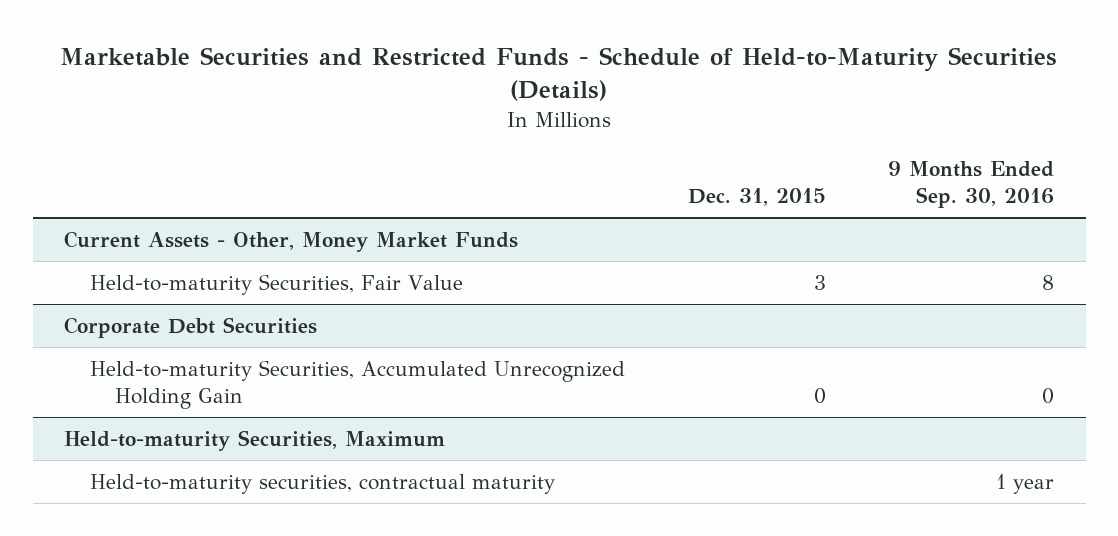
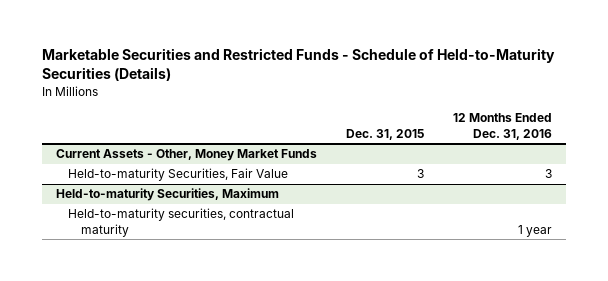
- | Dec. 31, 2015 | 9 Months Ended Sep. 30, 2016
+ | Dec. 31, 2015 | 12 Months Ended Dec. 31, 2016
- Corporate Debt Securities
- Held-to-maturity Securities, Accumulated Unrecognized Holding Gain | 0 | 0

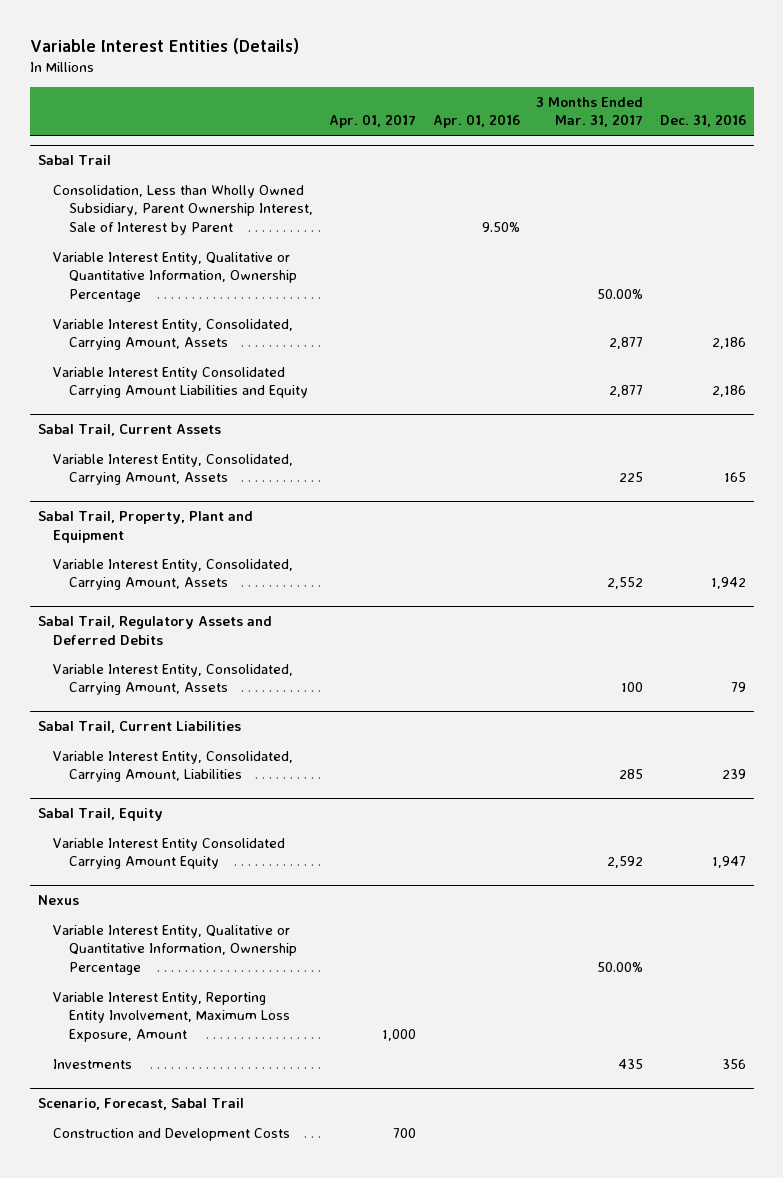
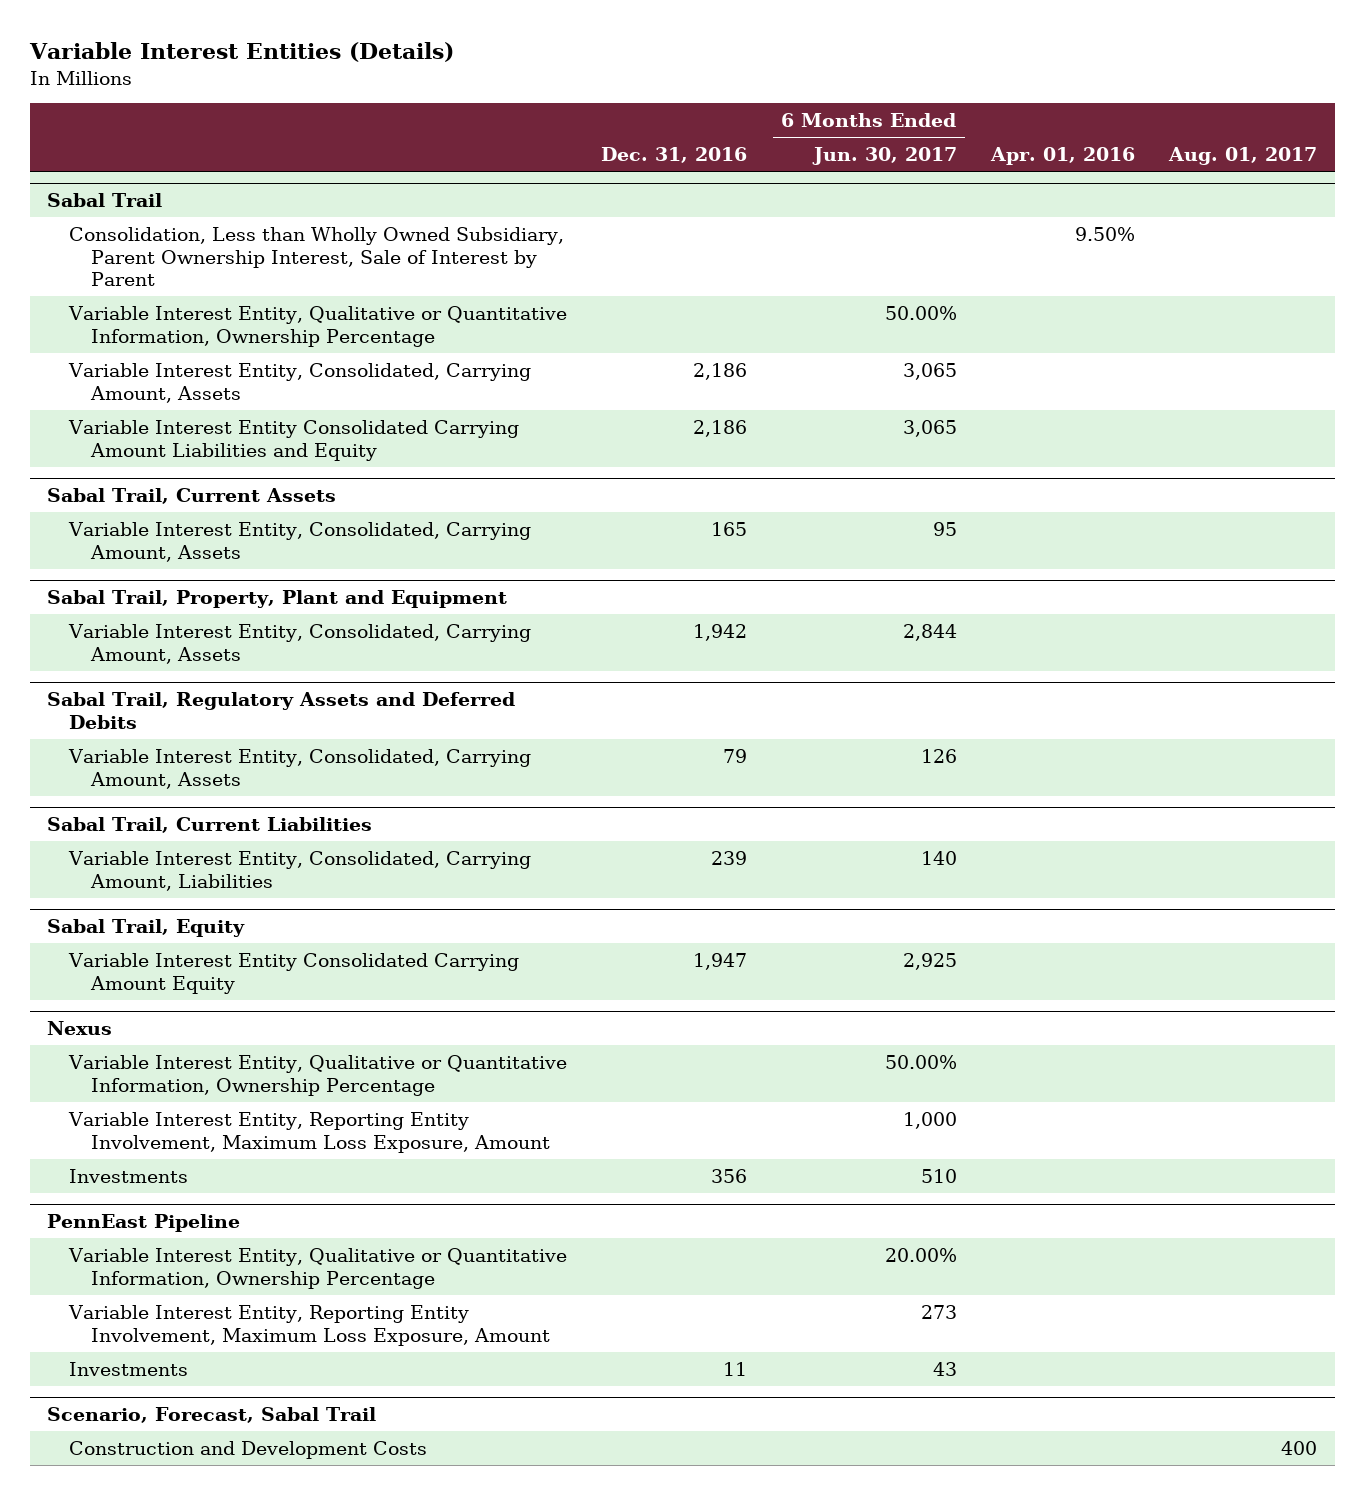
- | Apr. 01, 2017 | Apr. 01, 2016 | 3 Months Ended Mar. 31, 2017 | Dec. 31, 2016
+ | Dec. 31, 2016 | 6 Months Ended Jun. 30, 2017 | Apr. 01, 2016 | Aug. 01, 2017
+ PennEast Pipeline
+ Variable Interest Entity, Qualitative or Quantitative Information, Ownership Percentage | | 20.00% | |
+ Variable Interest Entity, Reporting Entity Involvement, Maximum Loss Exposure, Amount | | 273 | |
+ Investments | 11 | 43 | |

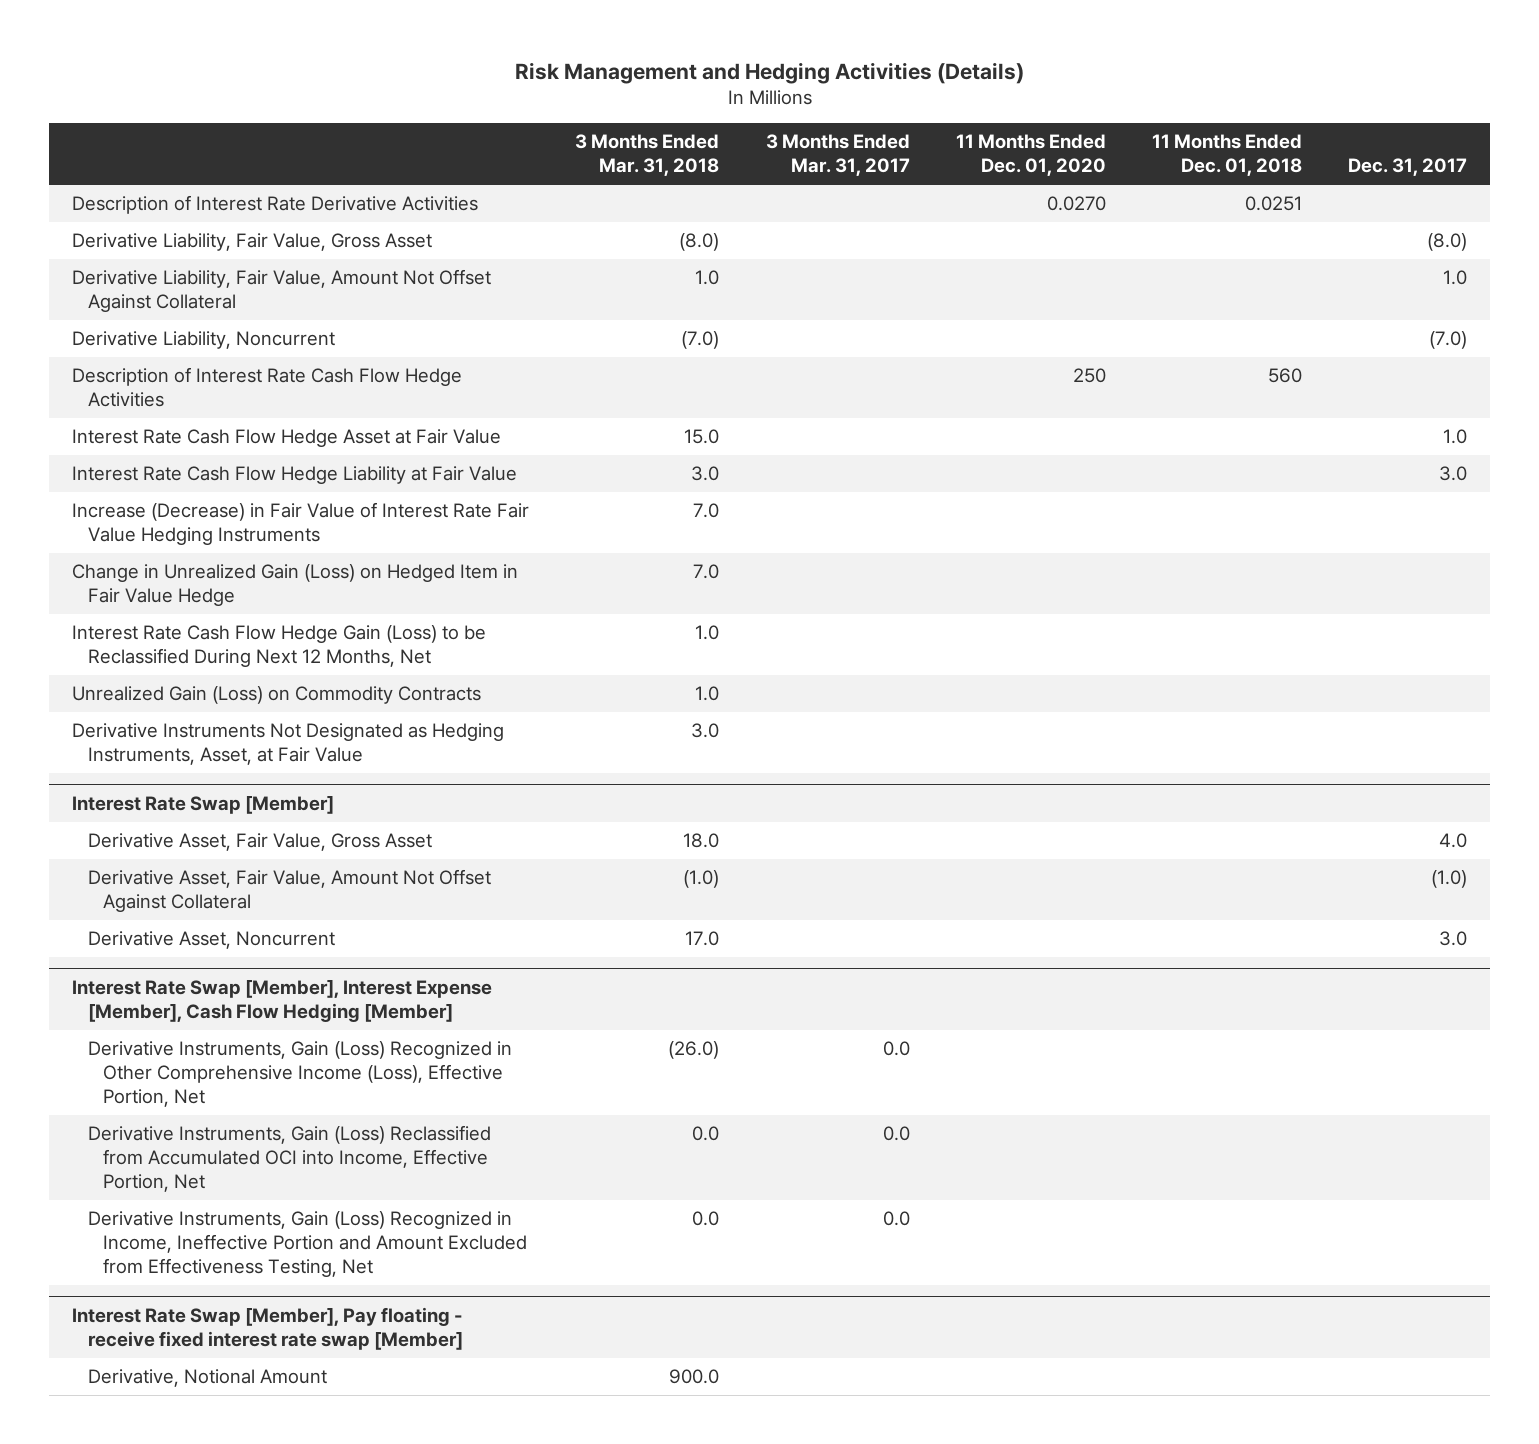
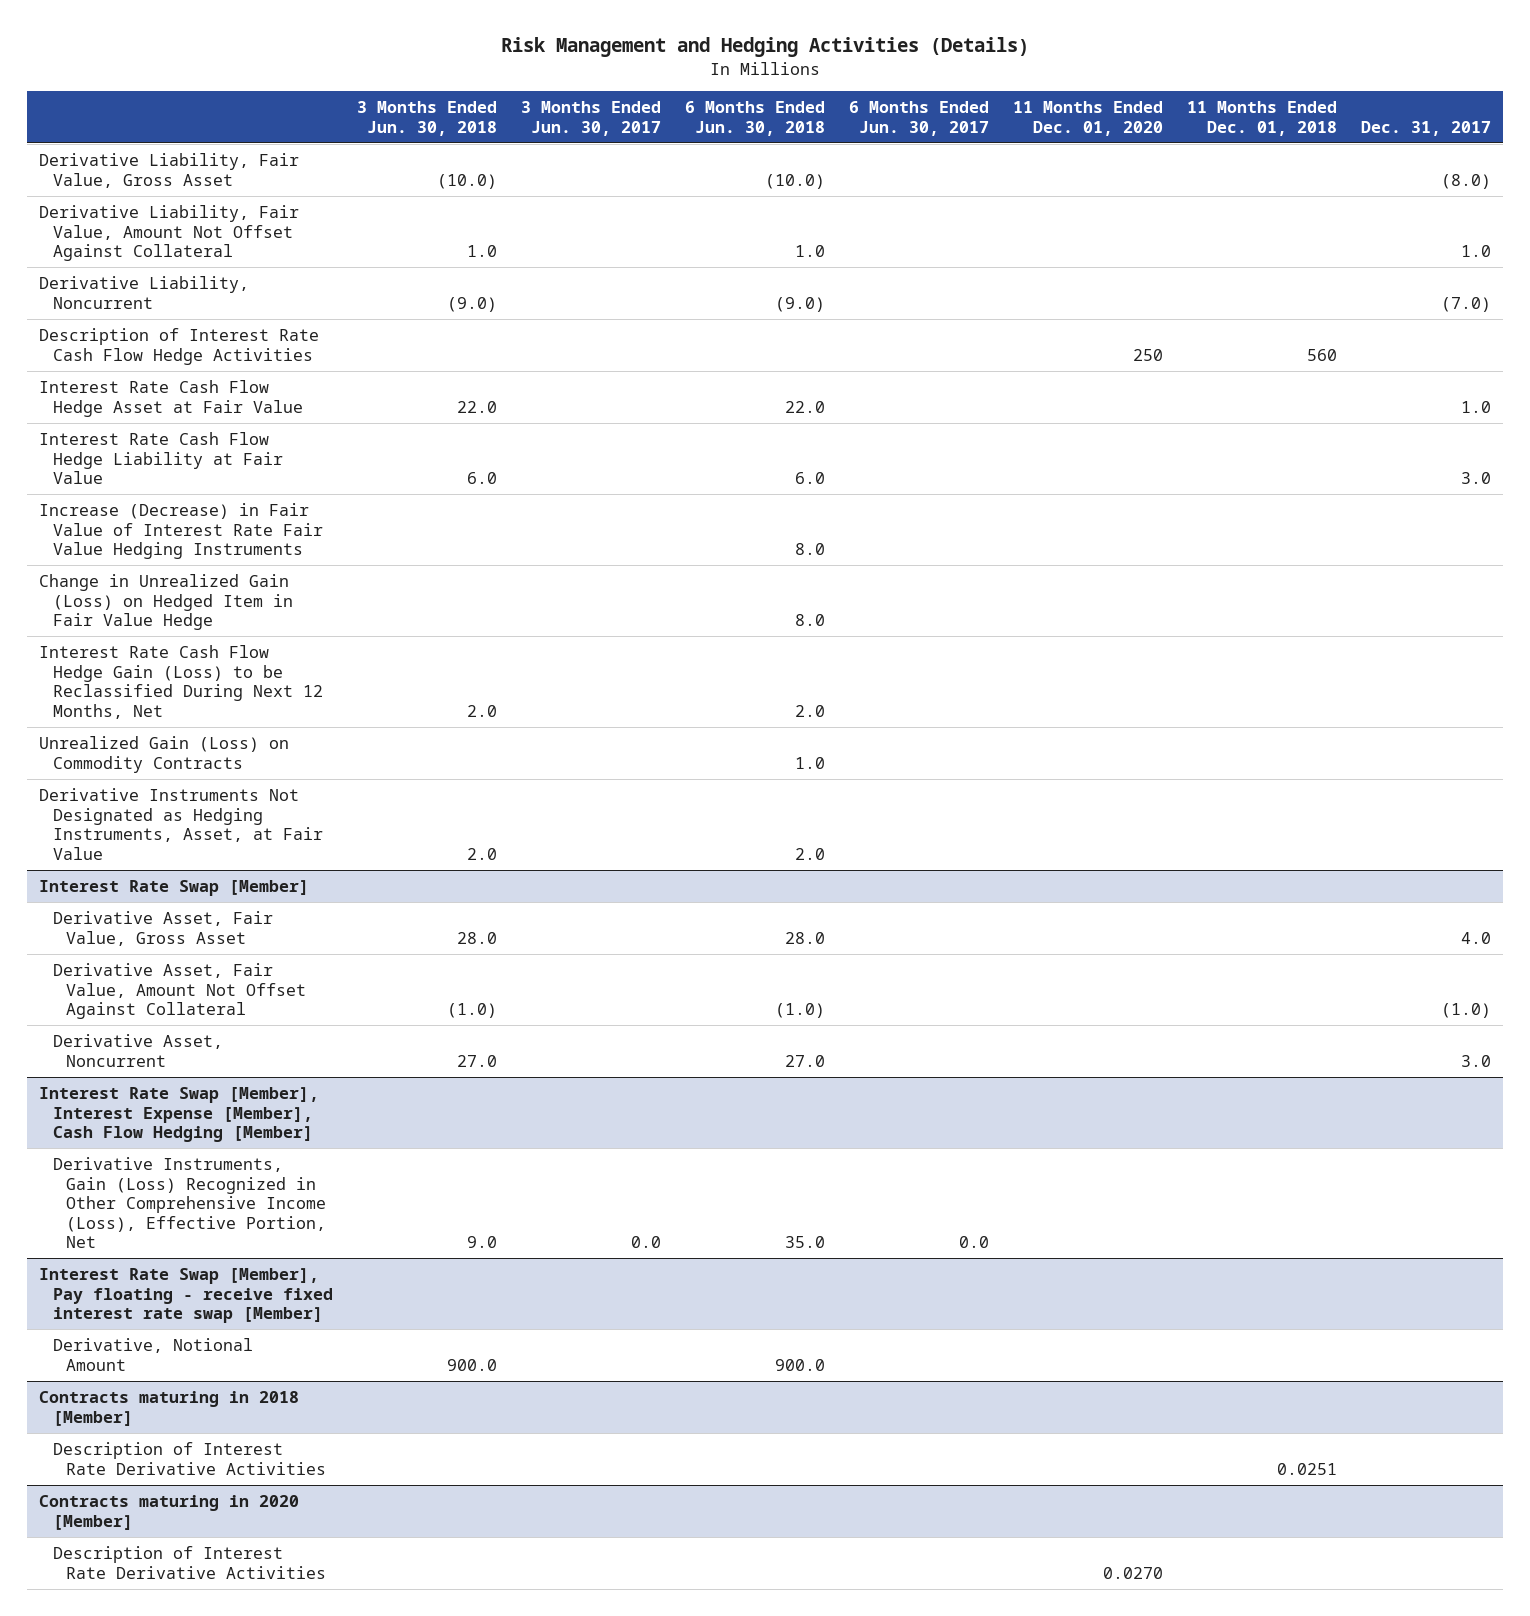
- | 3 Months Ended Mar. 31, 2018 | 3 Months Ended Mar. 31, 2017 | 11 Months Ended Dec. 01, 2020 | 11 Months Ended Dec. 01, 2018 | Dec. 31, 2017
+ | 3 Months Ended Jun. 30, 2018 | 3 Months Ended Jun. 30, 2017 | 6 Months Ended Jun. 30, 2018 | 6 Months Ended Jun. 30, 2017 | 11 Months Ended Dec. 01, 2020 | 11 Months Ended Dec. 01, 2018 | Dec. 31, 2017
- Description of Interest Rate Derivative Activities | | | 0.0270 | 0.0251 |
@ Interest Rate Swap [Member], Interest Expense [Member], Cash Flow Hedging [Member]
- Derivative Instruments, Gain (Loss) Reclassified from Accumulated OCI into Income, Effective Portion, Net | 0.0 | 0.0 | | |
- Derivative Instruments, Gain (Loss) Recognized in Income, Ineffective Portion and Amount Excluded from Effectiveness Testing, Net | 0.0 | 0.0 | | |
+ Contracts maturing in 2018 [Member]
+ Description of Interest Rate Derivative Activities | | | | | | 0.0251 |
+ Contracts maturing in 2020 [Member]
+ Description of Interest Rate Derivative Activities | | | | | 0.0270 | |

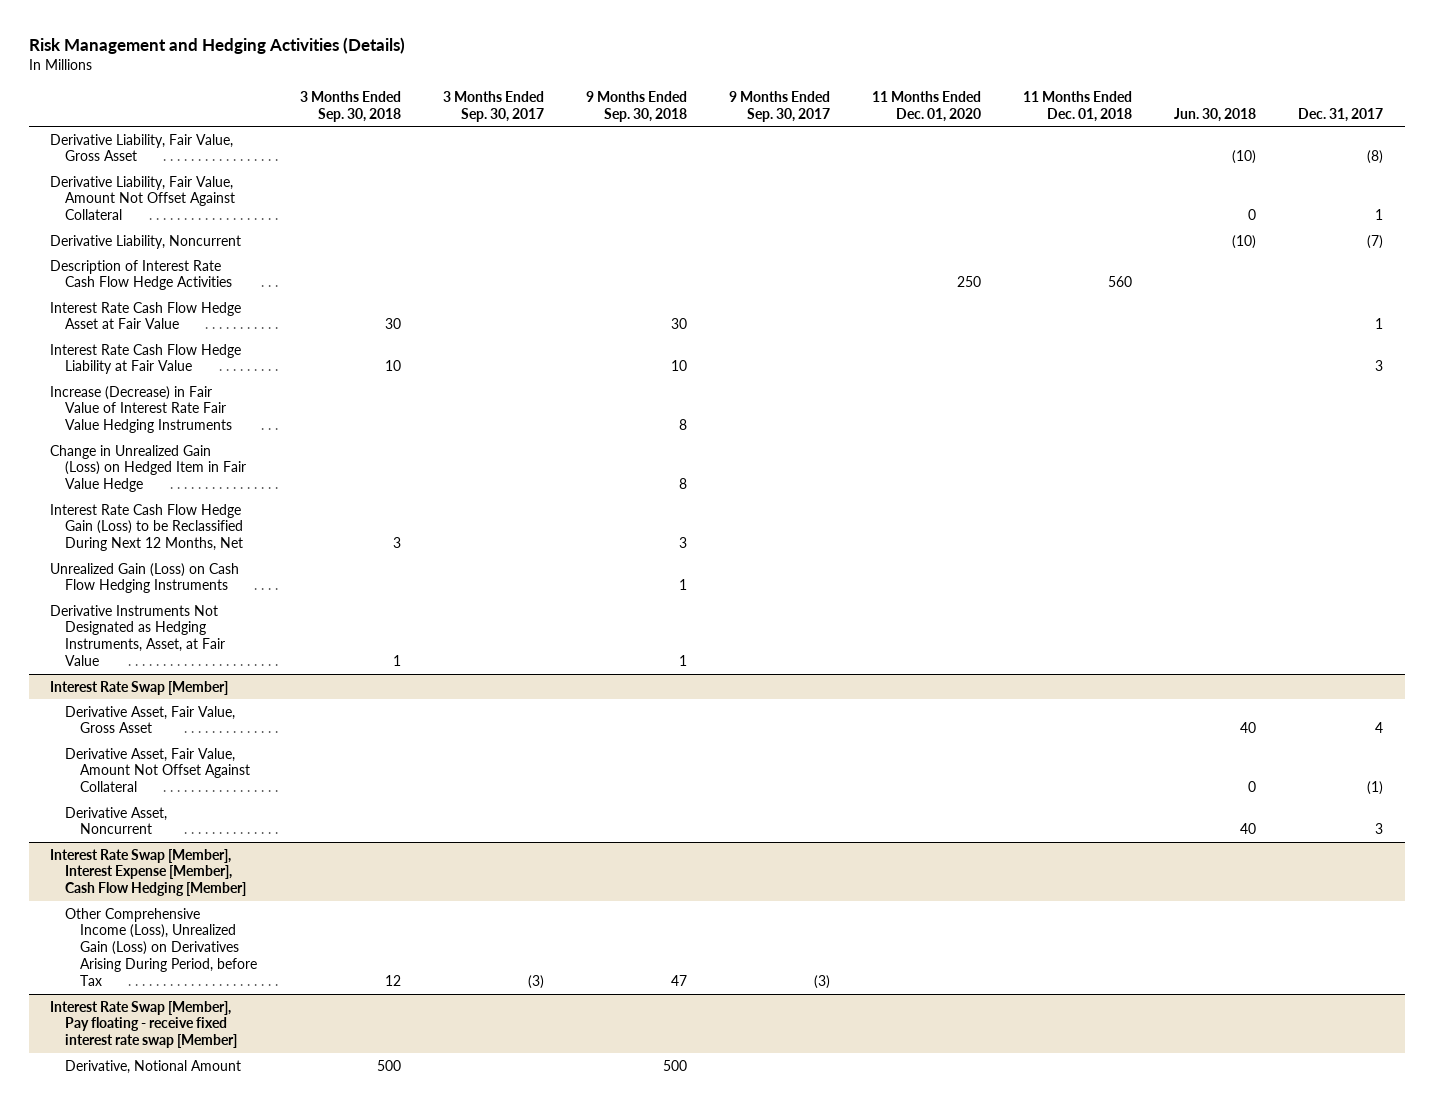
- | 3 Months Ended Jun. 30, 2018 | 3 Months Ended Jun. 30, 2017 | 6 Months Ended Jun. 30, 2018 | 6 Months Ended Jun. 30, 2017 | 11 Months Ended Dec. 01, 2020 | 11 Months Ended Dec. 01, 2018 | Dec. 31, 2017
+ | 3 Months Ended Sep. 30, 2018 | 3 Months Ended Sep. 30, 2017 | 9 Months Ended Sep. 30, 2018 | 9 Months Ended Sep. 30, 2017 | 11 Months Ended Dec. 01, 2020 | 11 Months Ended Dec. 01, 2018 | Jun. 30, 2018 | Dec. 31, 2017
- Derivative Liability, Fair Value, Gross Asset | (10.0) | | (10.0) | | | | (8.0)
- Derivative Liability, Fair Value, Amount Not Offset Against Collateral | 1.0 | | 1.0 | | | | 1.0
- Derivative Liability, Noncurrent | (9.0) | | (9.0) | | | | (7.0)
+ Derivative Liability, Fair Value, Gross Asset | | | | | | | (10) | (8)
+ Derivative Liability, Fair Value, Amount Not Offset Against Collateral | | | | | | | 0 | 1
+ Derivative Liability, Noncurrent | | | | | | | (10) | (7)
- Interest Rate Cash Flow Hedge Asset at Fair Value | 22.0 | | 22.0 | | | | 1.0
- Interest Rate Cash Flow Hedge Liability at Fair Value | 6.0 | | 6.0 | | | | 3.0
+ Interest Rate Cash Flow Hedge Asset at Fair Value | 30 | | 30 | | | | | 1
+ Interest Rate Cash Flow Hedge Liability at Fair Value | 10 | | 10 | | | | | 3
- Unrealized Gain (Loss) on Commodity Contracts | | | 1.0 | | | |
+ Unrealized Gain (Loss) on Cash Flow Hedging Instruments | | | 1 | | | | |
@ Interest Rate Swap [Member]
- Derivative Asset, Fair Value, Gross Asset | 28.0 | | 28.0 | | | | 4.0
- Derivative Asset, Fair Value, Amount Not Offset Against Collateral | (1.0) | | (1.0) | | | | (1.0)
- Derivative Asset, Noncurrent | 27.0 | | 27.0 | | | | 3.0
+ Derivative Asset, Fair Value, Gross Asset | | | | | | | 40 | 4
+ Derivative Asset, Fair Value, Amount Not Offset Against Collateral | | | | | | | 0 | (1)
+ Derivative Asset, Noncurrent | | | | | | | 40 | 3
@ Interest Rate Swap [Member], Interest Expense [Member], Cash Flow Hedging [Member]
- Derivative Instruments, Gain (Loss) Recognized in Other Comprehensive Income (Loss), Effective Portion, Net | 9.0 | 0.0 | 35.0 | 0.0 | | |
+ Other Comprehensive Income (Loss), Unrealized Gain (Loss) on Derivatives Arising During Period, before Tax | 12 | (3) | 47 | (3) | | | |
- Contracts maturing in 2018 [Member]
- Description of Interest Rate Derivative Activities | | | | | | 0.0251 |
- Contracts maturing in 2020 [Member]
- Description of Interest Rate Derivative Activities | | | | | 0.0270 | |

